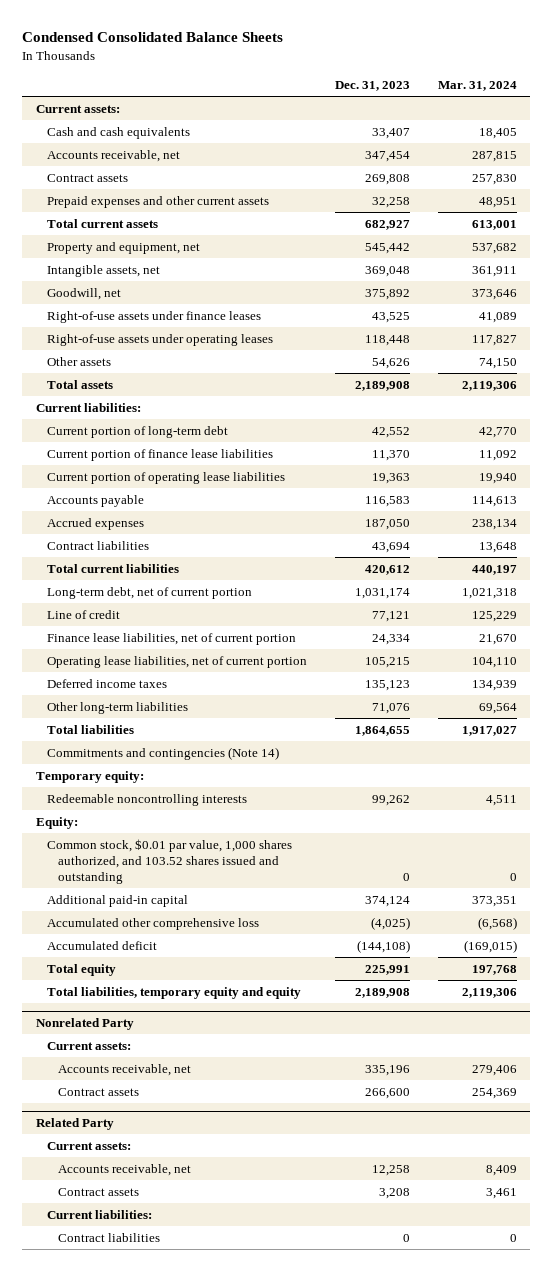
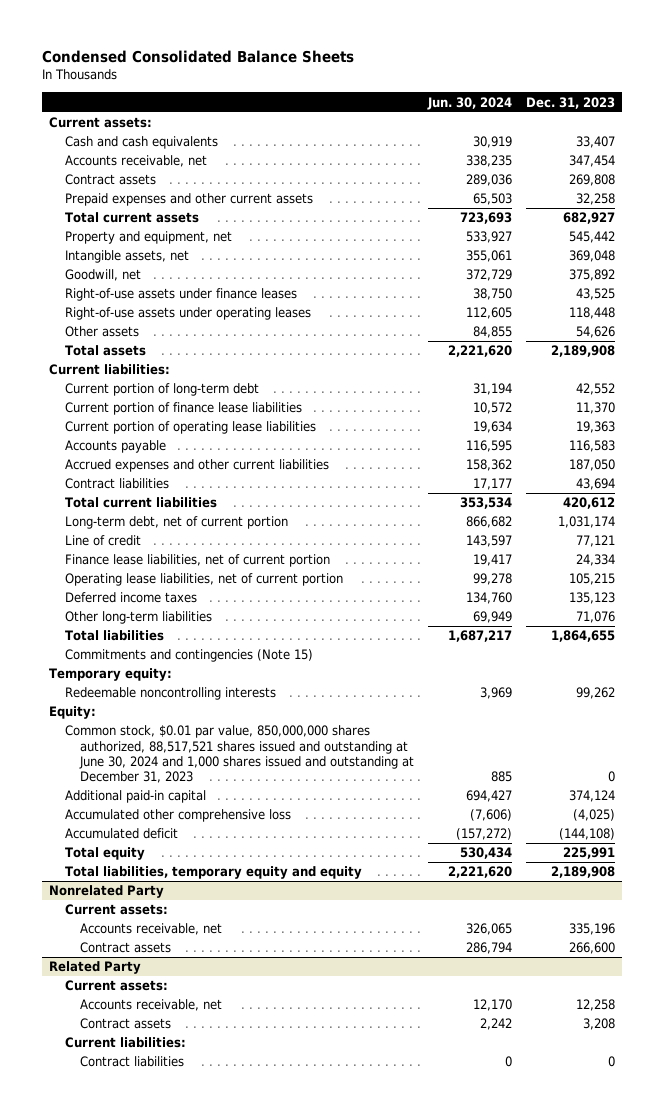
- | Dec. 31, 2023 | Mar. 31, 2024
+ | Jun. 30, 2024 | Dec. 31, 2023
- Accrued expenses | 187,050 | 238,134
+ Accrued expenses and other current liabilities | 158,362 | 187,050
- Commitments and contingencies (Note 14)
+ Commitments and contingencies (Note 15)
- Common stock, $0.01 par value, 1,000 shares authorized, and 103.52 shares issued and outstanding | 0 | 0
+ Common stock, $0.01 par value, 850,000,000 shares authorized, 88,517,521 shares issued and outstanding at June 30, 2024 and 1,000 shares issued and outstanding at December 31, 2023 | 885 | 0

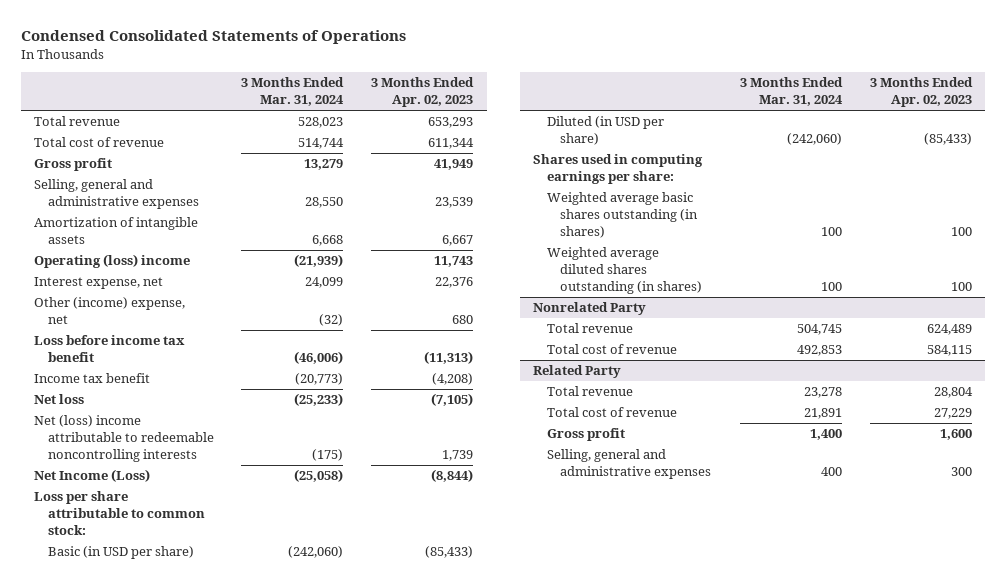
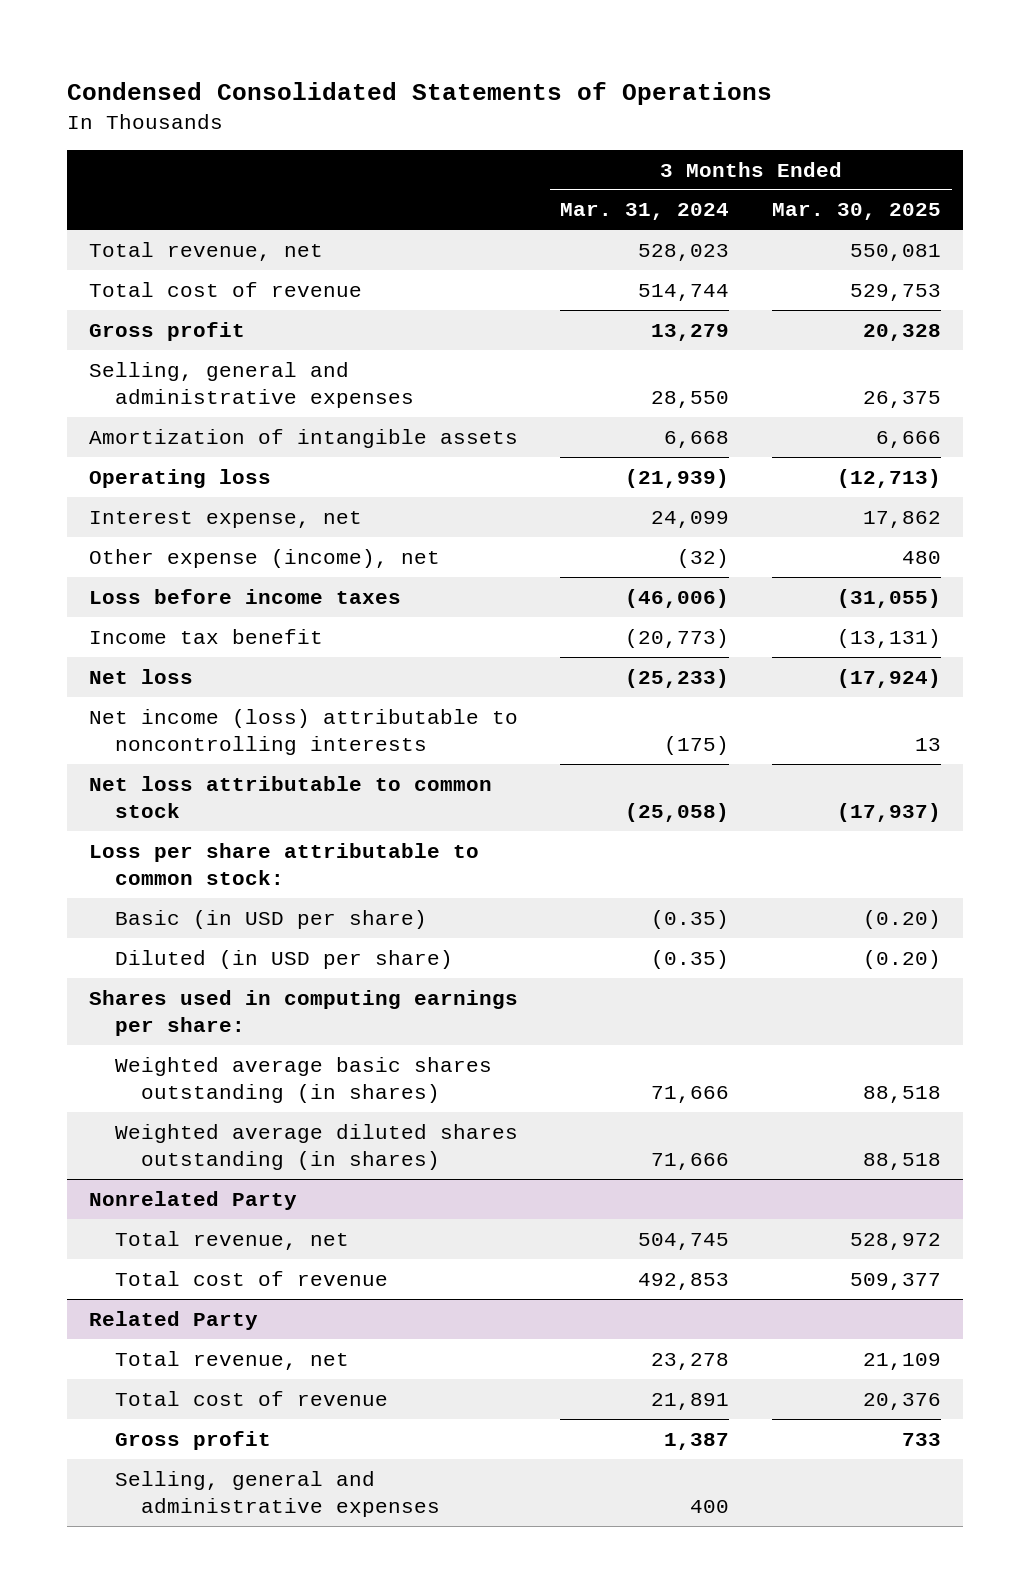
- | 3 Months Ended Mar. 31, 2024 | 3 Months Ended Apr. 02, 2023
+ | 3 Months Ended Mar. 31, 2024 | 3 Months Ended Mar. 30, 2025
- Total revenue | 528,023 | 653,293
+ Total revenue, net | 528,023 | 550,081
- Operating (loss) income | (21,939) | 11,743
+ Operating loss | (21,939) | (12,713)
- Other (income) expense, net | (32) | 680
- Loss before income tax benefit | (46,006) | (11,313)
+ Other expense (income), net | (32) | 480
+ Loss before income taxes | (46,006) | (31,055)
- Net (loss) income attributable to redeemable noncontrolling interests | (175) | 1,739
- Net Income (Loss) | (25,058) | (8,844)
+ Net income (loss) attributable to noncontrolling interests | (175) | 13
+ Net loss attributable to common stock | (25,058) | (17,937)
- Basic (in USD per share) | (242,060) | (85,433)
- Diluted (in USD per share) | (242,060) | (85,433)
+ Basic (in USD per share) | (0.35) | (0.20)
+ Diluted (in USD per share) | (0.35) | (0.20)
- Weighted average basic shares outstanding (in shares) | 100 | 100
- Weighted average diluted shares outstanding (in shares) | 100 | 100
+ Weighted average basic shares outstanding (in shares) | 71,666 | 88,518
+ Weighted average diluted shares outstanding (in shares) | 71,666 | 88,518
@ Nonrelated Party
- Total revenue | 504,745 | 624,489
+ Total revenue, net | 504,745 | 528,972
@ Related Party
- Total revenue | 23,278 | 28,804
+ Total revenue, net | 23,278 | 21,109
- Gross profit | 1,400 | 1,600
+ Gross profit | 1,387 | 733

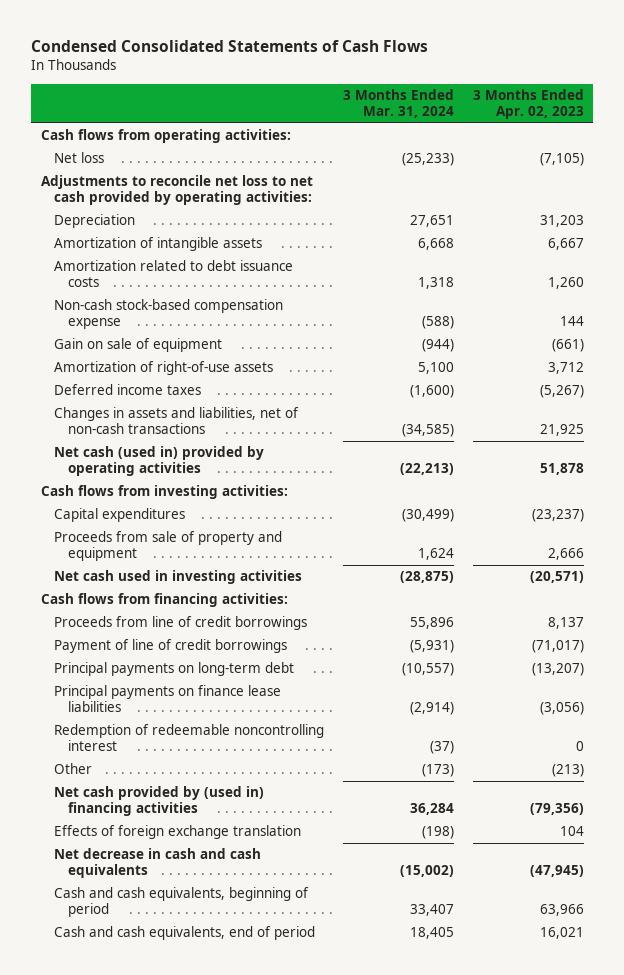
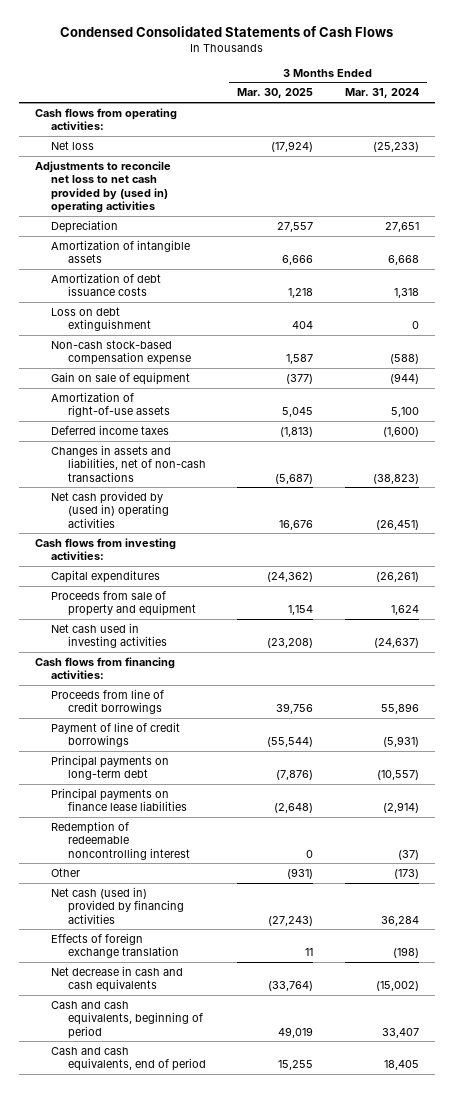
- | 3 Months Ended Mar. 31, 2024 | 3 Months Ended Apr. 02, 2023
+ | 3 Months Ended Mar. 30, 2025 | 3 Months Ended Mar. 31, 2024
- Adjustments to reconcile net loss to net cash provided by operating activities:
+ Adjustments to reconcile net loss to net cash provided by (used in) operating activities
- Amortization related to debt issuance costs | 1,318 | 1,260
+ Amortization of debt issuance costs | 1,218 | 1,318
+ Loss on debt extinguishment | 404 | 0
- Changes in assets and liabilities, net of non-cash transactions | (34,585) | 21,925
- Net cash (used in) provided by operating activities | (22,213) | 51,878
+ Changes in assets and liabilities, net of non-cash transactions | (5,687) | (38,823)
+ Net cash provided by (used in) operating activities | 16,676 | (26,451)
- Capital expenditures | (30,499) | (23,237)
+ Capital expenditures | (24,362) | (26,261)
- Net cash used in investing activities | (28,875) | (20,571)
+ Net cash used in investing activities | (23,208) | (24,637)
- Net cash provided by (used in) financing activities | 36,284 | (79,356)
+ Net cash (used in) provided by financing activities | (27,243) | 36,284

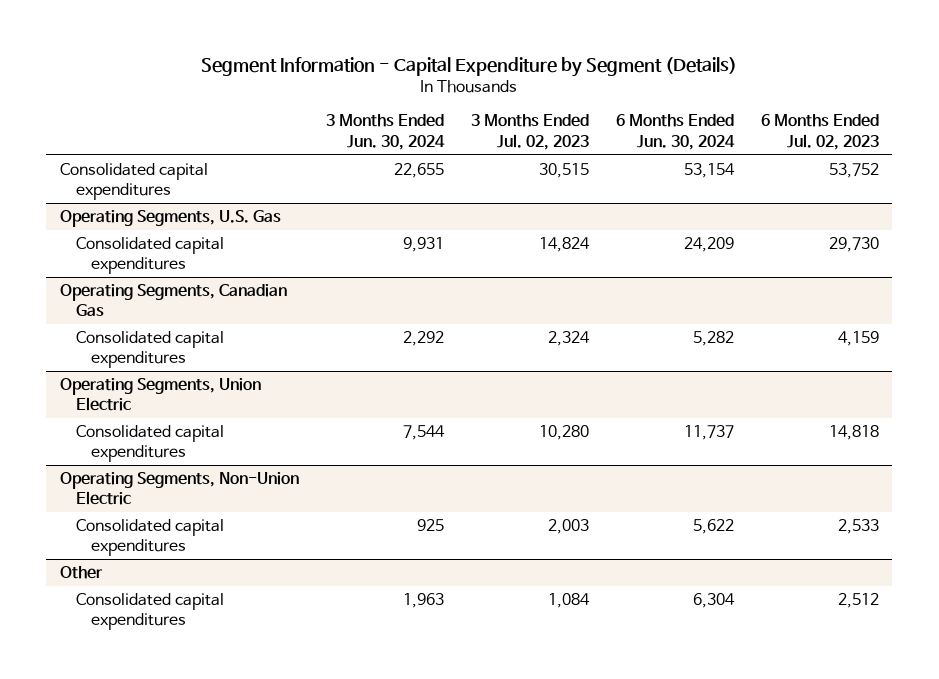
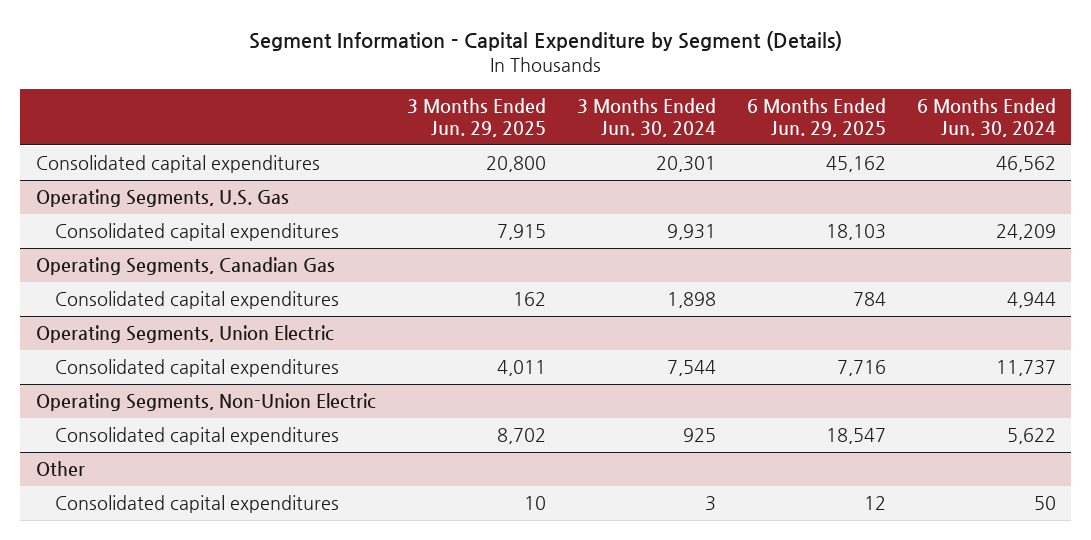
- | 3 Months Ended Jun. 30, 2024 | 3 Months Ended Jul. 02, 2023 | 6 Months Ended Jun. 30, 2024 | 6 Months Ended Jul. 02, 2023
+ | 3 Months Ended Jun. 29, 2025 | 3 Months Ended Jun. 30, 2024 | 6 Months Ended Jun. 29, 2025 | 6 Months Ended Jun. 30, 2024
- Consolidated capital expenditures | 22,655 | 30,515 | 53,154 | 53,752
+ Consolidated capital expenditures | 20,800 | 20,301 | 45,162 | 46,562
@ Operating Segments, Canadian Gas
- Consolidated capital expenditures | 2,292 | 2,324 | 5,282 | 4,159
+ Consolidated capital expenditures | 162 | 1,898 | 784 | 4,944
@ Other
- Consolidated capital expenditures | 1,963 | 1,084 | 6,304 | 2,512
+ Consolidated capital expenditures | 10 | 3 | 12 | 50

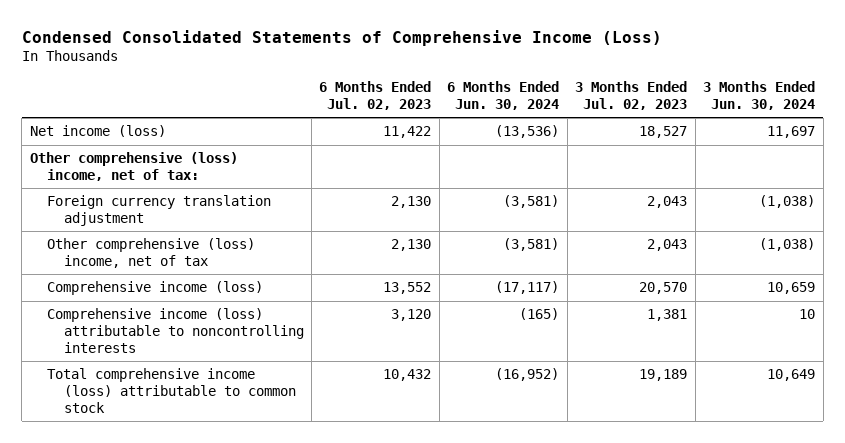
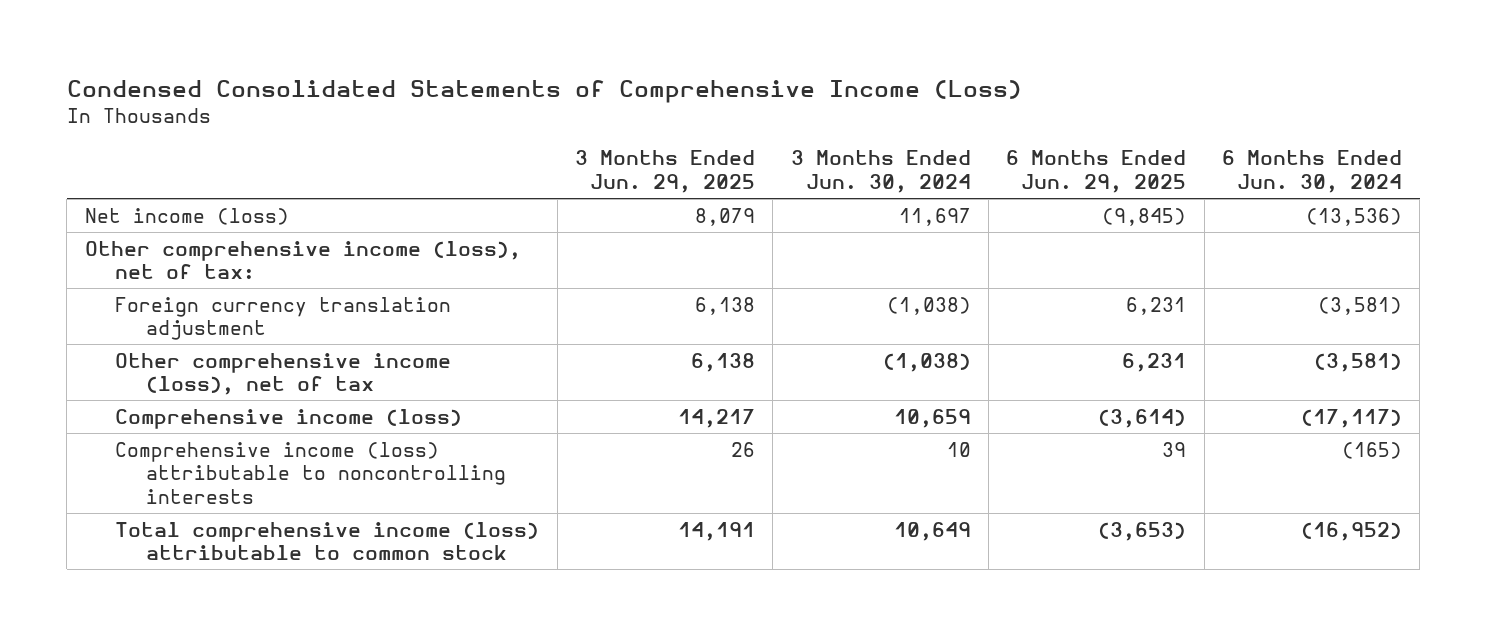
- | 6 Months Ended Jul. 02, 2023 | 6 Months Ended Jun. 30, 2024 | 3 Months Ended Jul. 02, 2023 | 3 Months Ended Jun. 30, 2024
+ | 3 Months Ended Jun. 29, 2025 | 3 Months Ended Jun. 30, 2024 | 6 Months Ended Jun. 29, 2025 | 6 Months Ended Jun. 30, 2024
- Other comprehensive (loss) income, net of tax:
+ Other comprehensive income (loss), net of tax:
- Other comprehensive (loss) income, net of tax | 2,130 | (3,581) | 2,043 | (1,038)
+ Other comprehensive income (loss), net of tax | 6,138 | (1,038) | 6,231 | (3,581)

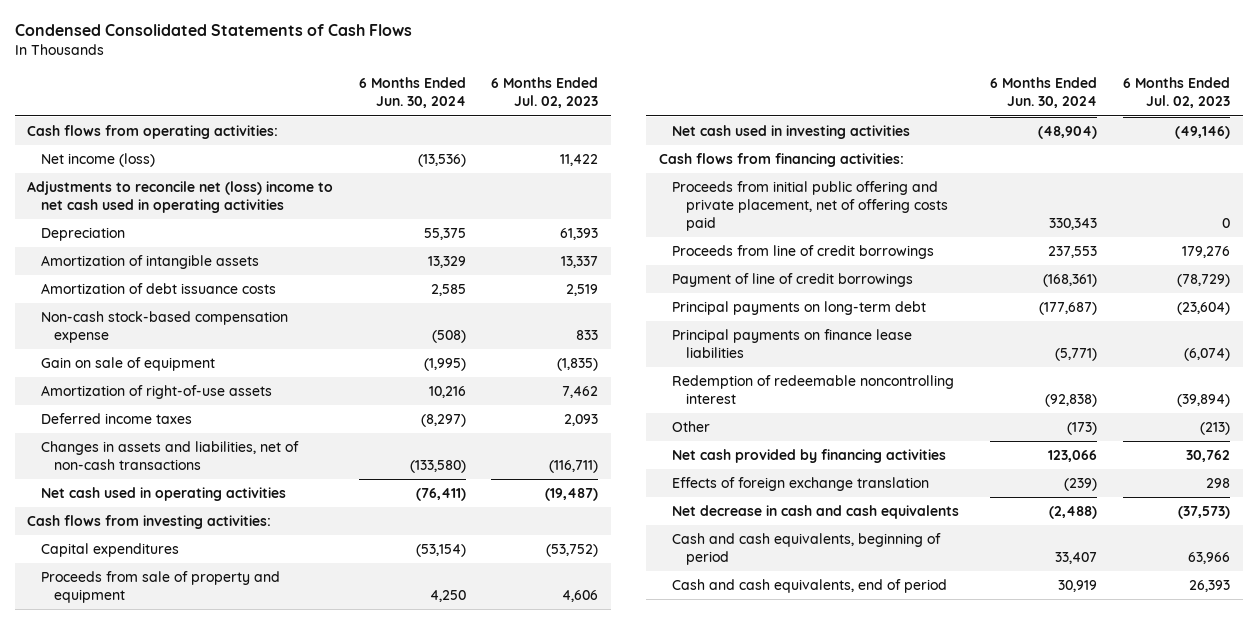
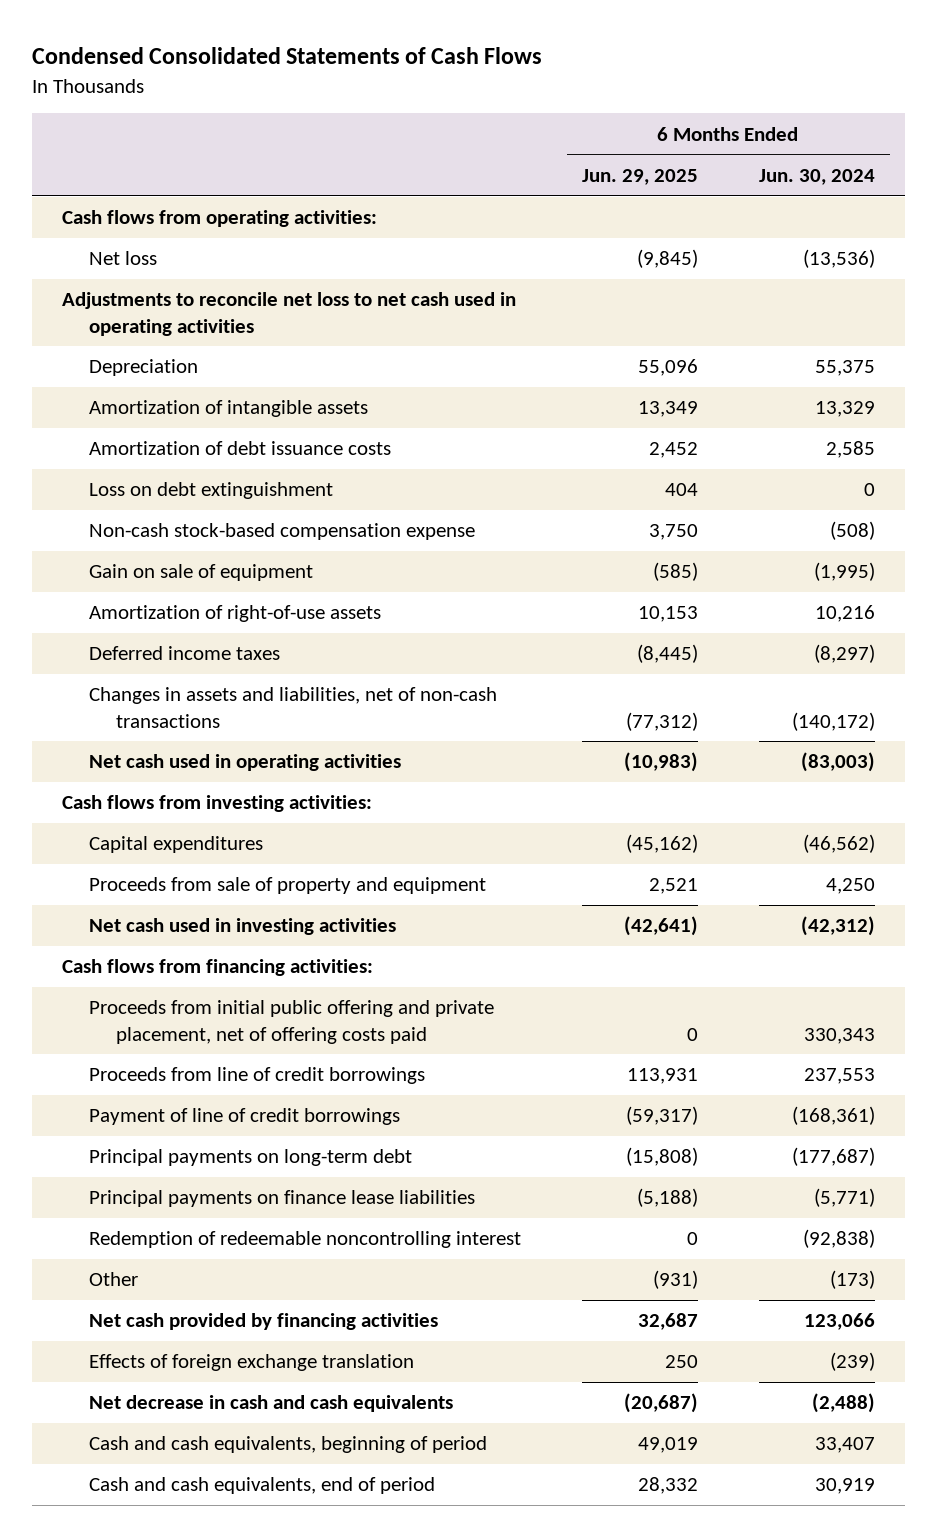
- | 6 Months Ended Jun. 30, 2024 | 6 Months Ended Jul. 02, 2023
+ | 6 Months Ended Jun. 29, 2025 | 6 Months Ended Jun. 30, 2024
- Net income (loss) | (13,536) | 11,422
- Adjustments to reconcile net (loss) income to net cash used in operating activities
+ Net loss | (9,845) | (13,536)
+ Adjustments to reconcile net loss to net cash used in operating activities
+ Loss on debt extinguishment | 404 | 0
- Changes in assets and liabilities, net of non-cash transactions | (133,580) | (116,711)
- Net cash used in operating activities | (76,411) | (19,487)
+ Changes in assets and liabilities, net of non-cash transactions | (77,312) | (140,172)
+ Net cash used in operating activities | (10,983) | (83,003)
- Capital expenditures | (53,154) | (53,752)
+ Capital expenditures | (45,162) | (46,562)
- Net cash used in investing activities | (48,904) | (49,146)
+ Net cash used in investing activities | (42,641) | (42,312)

